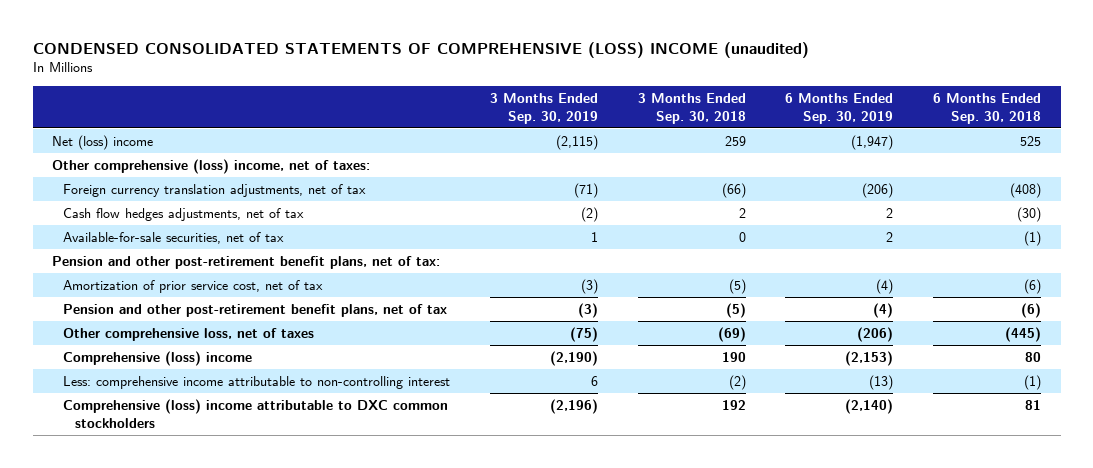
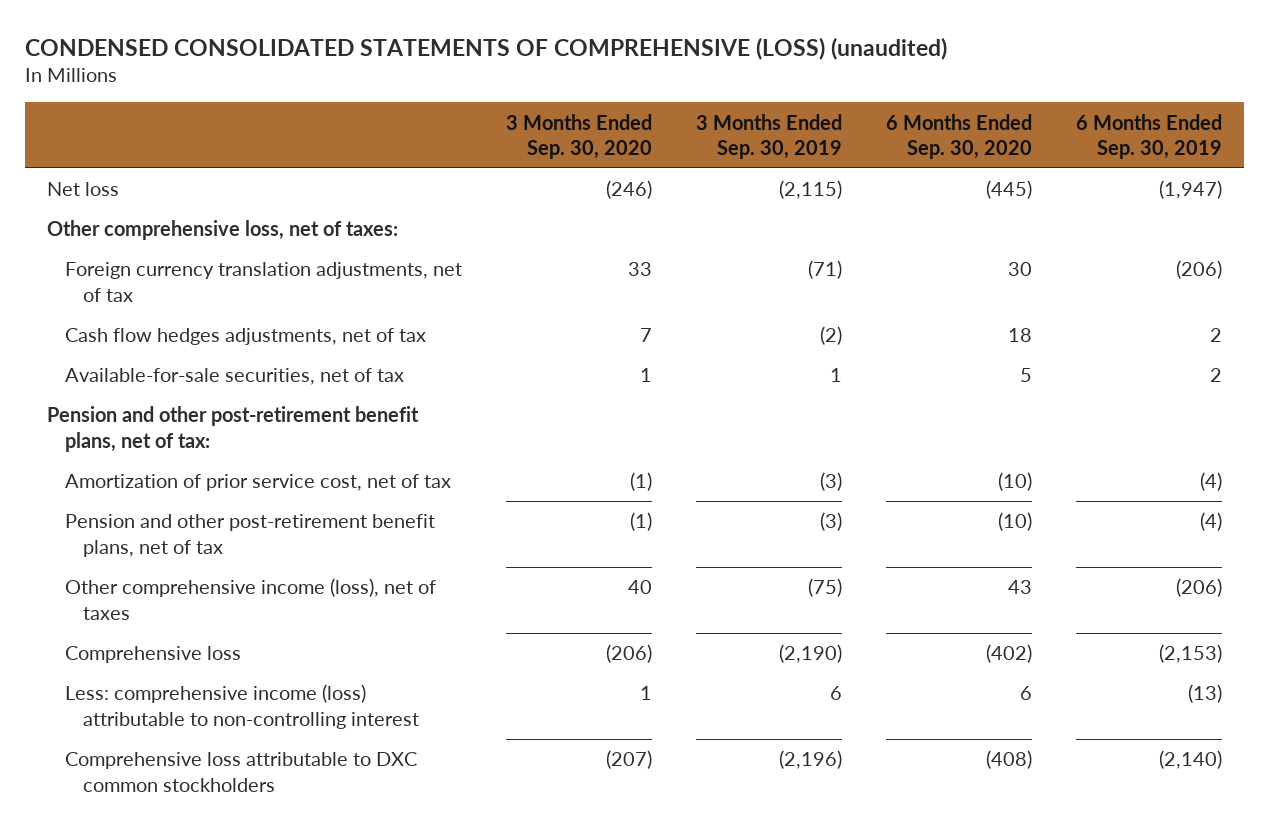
- CONDENSED CONSOLIDATED STATEMENTS OF COMPREHENSIVE (LOSS) INCOME (unaudited)
+ CONDENSED CONSOLIDATED STATEMENTS OF COMPREHENSIVE (LOSS) (unaudited)
- | 3 Months Ended Sep. 30, 2019 | 3 Months Ended Sep. 30, 2018 | 6 Months Ended Sep. 30, 2019 | 6 Months Ended Sep. 30, 2018
+ | 3 Months Ended Sep. 30, 2020 | 3 Months Ended Sep. 30, 2019 | 6 Months Ended Sep. 30, 2020 | 6 Months Ended Sep. 30, 2019
- Net (loss) income | (2,115) | 259 | (1,947) | 525
- Other comprehensive (loss) income, net of taxes:
+ Net loss | (246) | (2,115) | (445) | (1,947)
+ Other comprehensive loss, net of taxes:
- Other comprehensive loss, net of taxes | (75) | (69) | (206) | (445)
- Comprehensive (loss) income | (2,190) | 190 | (2,153) | 80
- Less: comprehensive income attributable to non-controlling interest | 6 | (2) | (13) | (1)
- Comprehensive (loss) income attributable to DXC common stockholders | (2,196) | 192 | (2,140) | 81
+ Other comprehensive income (loss), net of taxes | 40 | (75) | 43 | (206)
+ Comprehensive loss | (206) | (2,190) | (402) | (2,153)
+ Less: comprehensive income (loss) attributable to non-controlling interest | 1 | 6 | 6 | (13)
+ Comprehensive loss attributable to DXC common stockholders | (207) | (2,196) | (408) | (2,140)

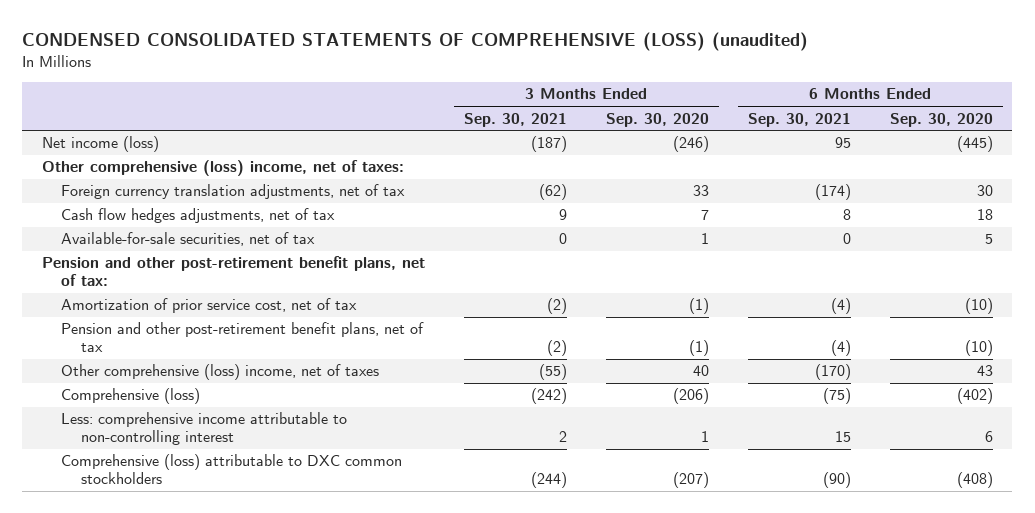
- | 3 Months Ended Sep. 30, 2020 | 3 Months Ended Sep. 30, 2019 | 6 Months Ended Sep. 30, 2020 | 6 Months Ended Sep. 30, 2019
+ | 3 Months Ended Sep. 30, 2021 | 3 Months Ended Sep. 30, 2020 | 6 Months Ended Sep. 30, 2021 | 6 Months Ended Sep. 30, 2020
- Net loss | (246) | (2,115) | (445) | (1,947)
- Other comprehensive loss, net of taxes:
+ Net income (loss) | (187) | (246) | 95 | (445)
+ Other comprehensive (loss) income, net of taxes:
- Other comprehensive income (loss), net of taxes | 40 | (75) | 43 | (206)
- Comprehensive loss | (206) | (2,190) | (402) | (2,153)
- Less: comprehensive income (loss) attributable to non-controlling interest | 1 | 6 | 6 | (13)
- Comprehensive loss attributable to DXC common stockholders | (207) | (2,196) | (408) | (2,140)
+ Other comprehensive (loss) income, net of taxes | (55) | 40 | (170) | 43
+ Comprehensive (loss) | (242) | (206) | (75) | (402)
+ Less: comprehensive income attributable to non-controlling interest | 2 | 1 | 15 | 6
+ Comprehensive (loss) attributable to DXC common stockholders | (244) | (207) | (90) | (408)

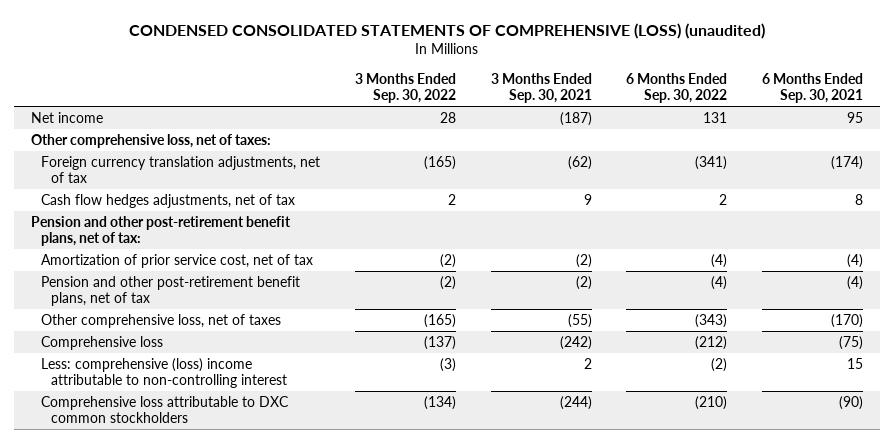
- | 3 Months Ended Sep. 30, 2021 | 3 Months Ended Sep. 30, 2020 | 6 Months Ended Sep. 30, 2021 | 6 Months Ended Sep. 30, 2020
+ | 3 Months Ended Sep. 30, 2022 | 3 Months Ended Sep. 30, 2021 | 6 Months Ended Sep. 30, 2022 | 6 Months Ended Sep. 30, 2021
- Net income (loss) | (187) | (246) | 95 | (445)
- Other comprehensive (loss) income, net of taxes:
+ Net income | 28 | (187) | 131 | 95
+ Other comprehensive loss, net of taxes:
- Available-for-sale securities, net of tax | 0 | 1 | 0 | 5
- Other comprehensive (loss) income, net of taxes | (55) | 40 | (170) | 43
- Comprehensive (loss) | (242) | (206) | (75) | (402)
- Less: comprehensive income attributable to non-controlling interest | 2 | 1 | 15 | 6
- Comprehensive (loss) attributable to DXC common stockholders | (244) | (207) | (90) | (408)
+ Other comprehensive loss, net of taxes | (165) | (55) | (343) | (170)
+ Comprehensive loss | (137) | (242) | (212) | (75)
+ Less: comprehensive (loss) income attributable to non-controlling interest | (3) | 2 | (2) | 15
+ Comprehensive loss attributable to DXC common stockholders | (134) | (244) | (210) | (90)

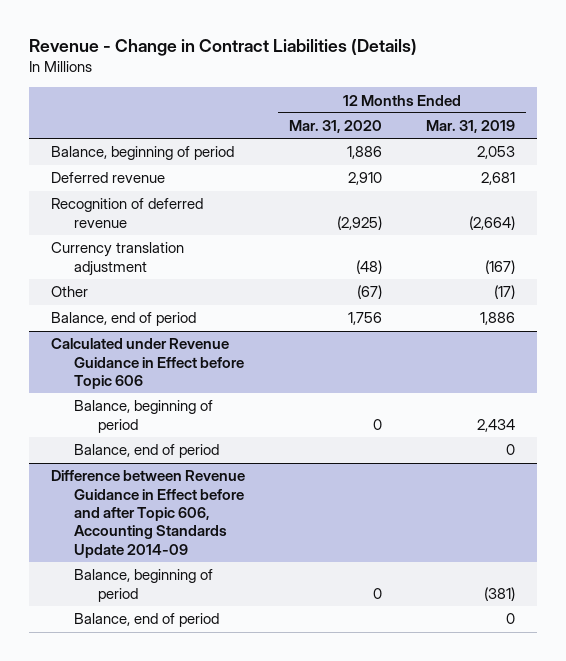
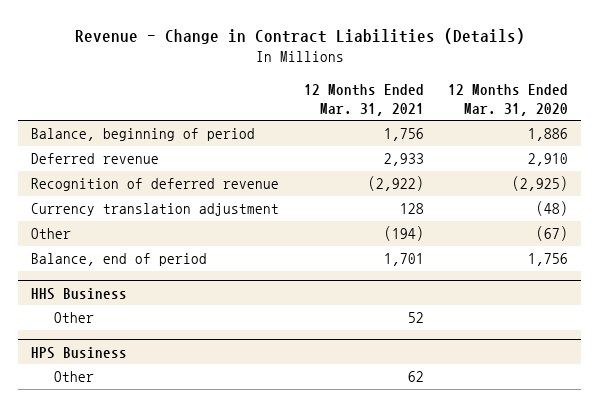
- | 12 Months Ended Mar. 31, 2020 | 12 Months Ended Mar. 31, 2019
+ | 12 Months Ended Mar. 31, 2021 | 12 Months Ended Mar. 31, 2020
- Calculated under Revenue Guidance in Effect before Topic 606
- Balance, beginning of period | 0 | 2,434
- Balance, end of period | | 0
- Difference between Revenue Guidance in Effect before and after Topic 606, Accounting Standards Update 2014-09
- Balance, beginning of period | 0 | (381)
- Balance, end of period | | 0
+ HHS Business
+ Other | 52 |
+ HPS Business
+ Other | 62 |

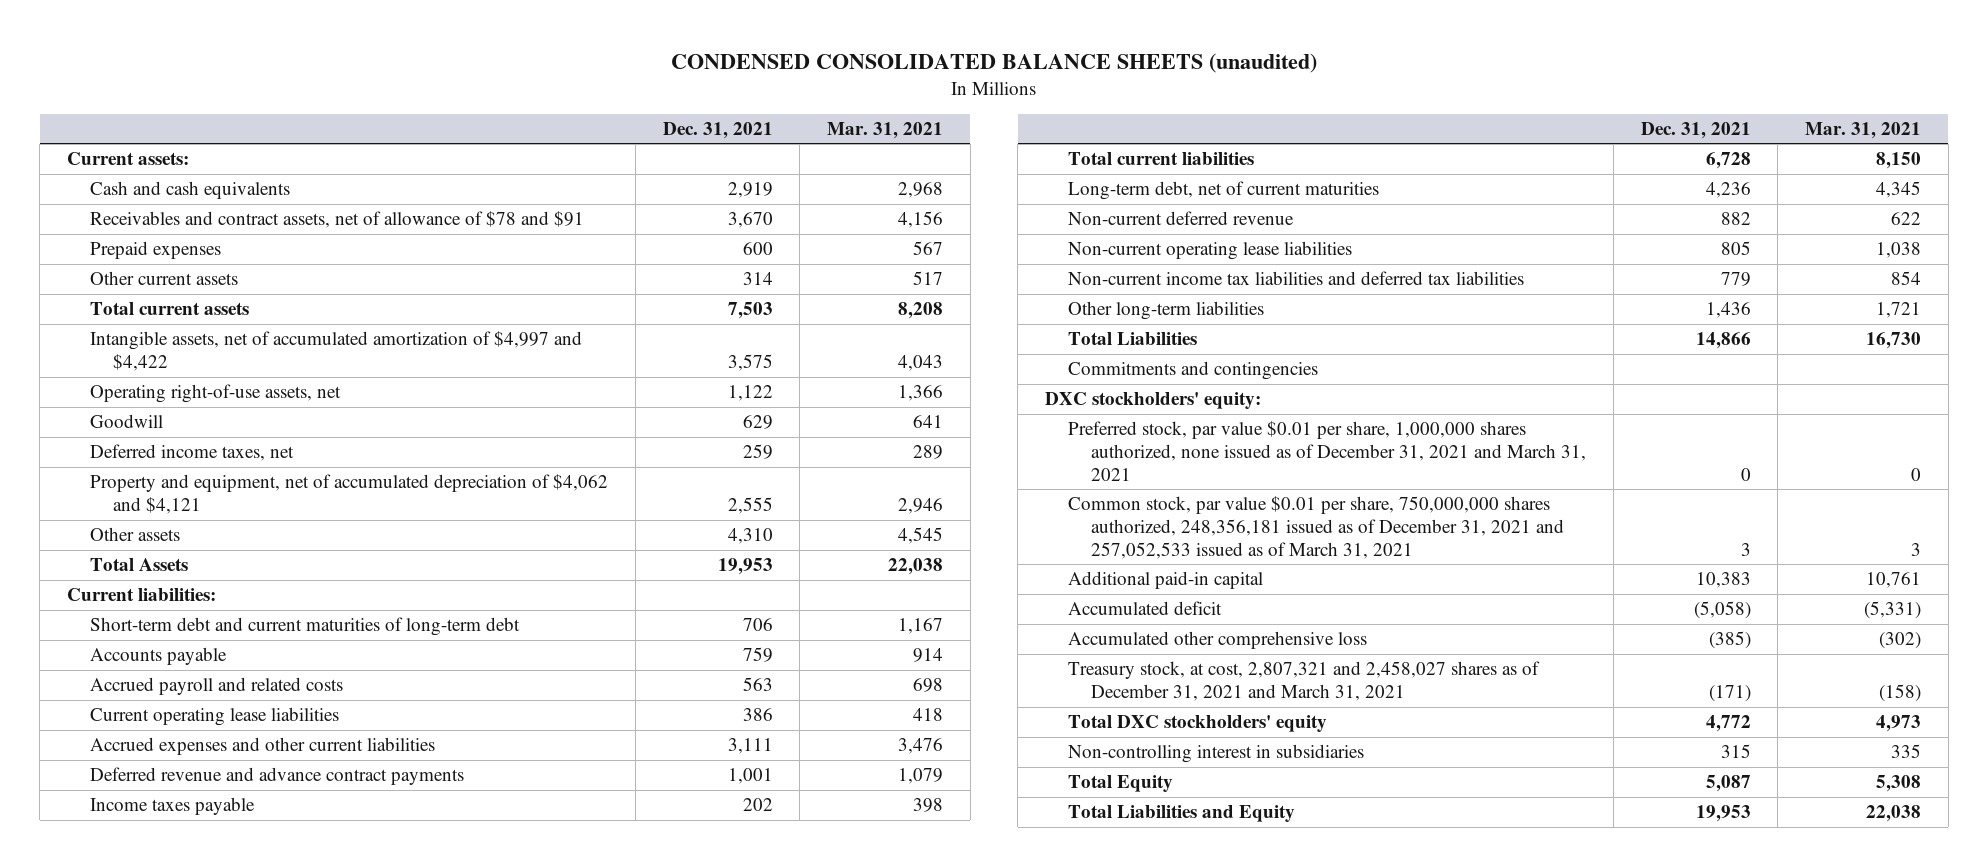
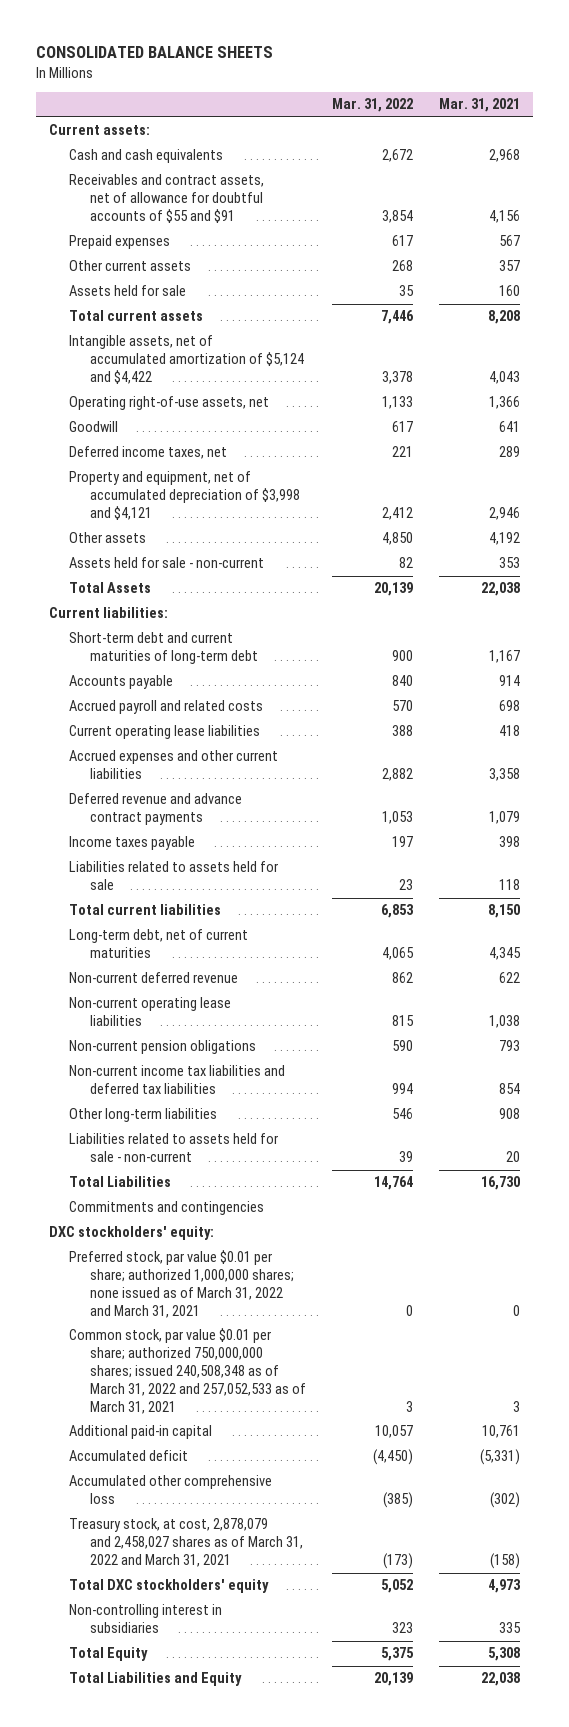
- CONDENSED CONSOLIDATED BALANCE SHEETS (unaudited)
+ CONSOLIDATED BALANCE SHEETS
- | Dec. 31, 2021 | Mar. 31, 2021
+ | Mar. 31, 2022 | Mar. 31, 2021
- Receivables and contract assets, net of allowance of $78 and $91 | 3,670 | 4,156
+ Receivables and contract assets, net of allowance for doubtful accounts of $55 and $91 | 3,854 | 4,156
- Other current assets | 314 | 517
+ Other current assets | 268 | 357
+ Assets held for sale | 35 | 160
- Intangible assets, net of accumulated amortization of $4,997 and $4,422 | 3,575 | 4,043
+ Intangible assets, net of accumulated amortization of $5,124 and $4,422 | 3,378 | 4,043
- Property and equipment, net of accumulated depreciation of $4,062 and $4,121 | 2,555 | 2,946
- Other assets | 4,310 | 4,545
+ Property and equipment, net of accumulated depreciation of $3,998 and $4,121 | 2,412 | 2,946
+ Other assets | 4,850 | 4,192
+ Assets held for sale - non-current | 82 | 353
- Accrued expenses and other current liabilities | 3,111 | 3,476
+ Accrued expenses and other current liabilities | 2,882 | 3,358
+ Liabilities related to assets held for sale | 23 | 118
+ Non-current pension obligations | 590 | 793
- Other long-term liabilities | 1,436 | 1,721
+ Other long-term liabilities | 546 | 908
+ Liabilities related to assets held for sale - non-current | 39 | 20
- Preferred stock, par value $0.01 per share, 1,000,000 shares authorized, none issued as of December 31, 2021 and March 31, 2021 | 0 | 0
- Common stock, par value $0.01 per share, 750,000,000 shares authorized, 248,356,181 issued as of December 31, 2021 and 257,052,533 issued as of March 31, 2021 | 3 | 3
+ Preferred stock, par value $0.01 per share; authorized 1,000,000 shares; none issued as of March 31, 2022 and March 31, 2021 | 0 | 0
+ Common stock, par value $0.01 per share; authorized 750,000,000 shares; issued 240,508,348 as of March 31, 2022 and 257,052,533 as of March 31, 2021 | 3 | 3
- Treasury stock, at cost, 2,807,321 and 2,458,027 shares as of December 31, 2021 and March 31, 2021 | (171) | (158)
+ Treasury stock, at cost, 2,878,079 and 2,458,027 shares as of March 31, 2022 and March 31, 2021 | (173) | (158)

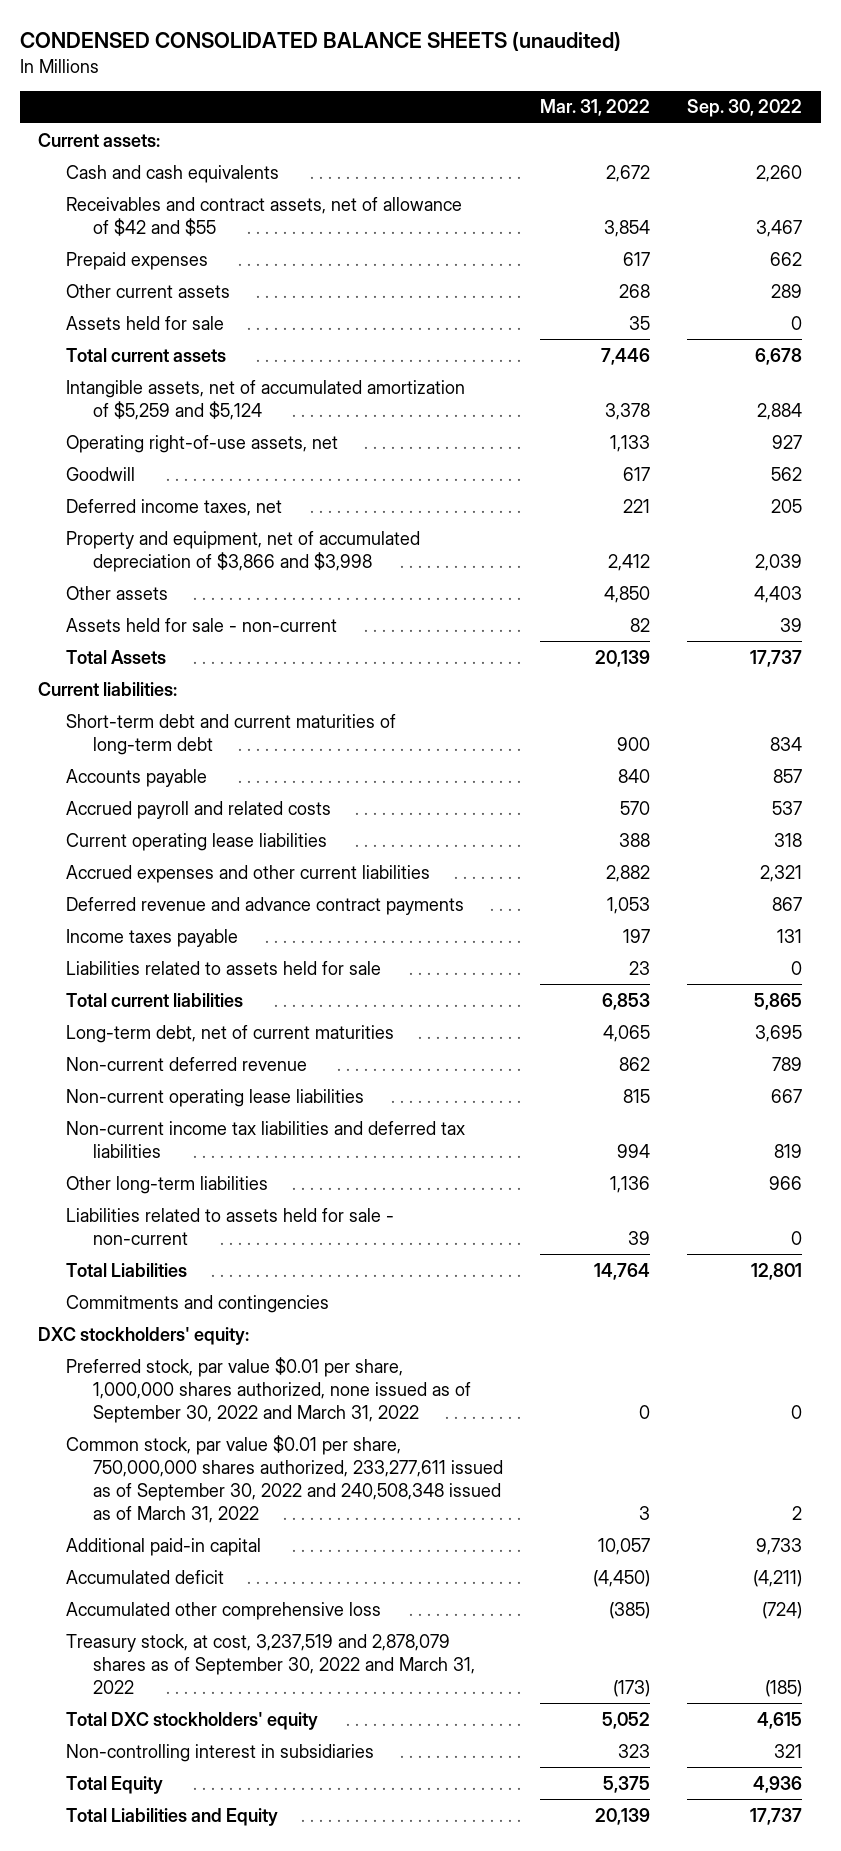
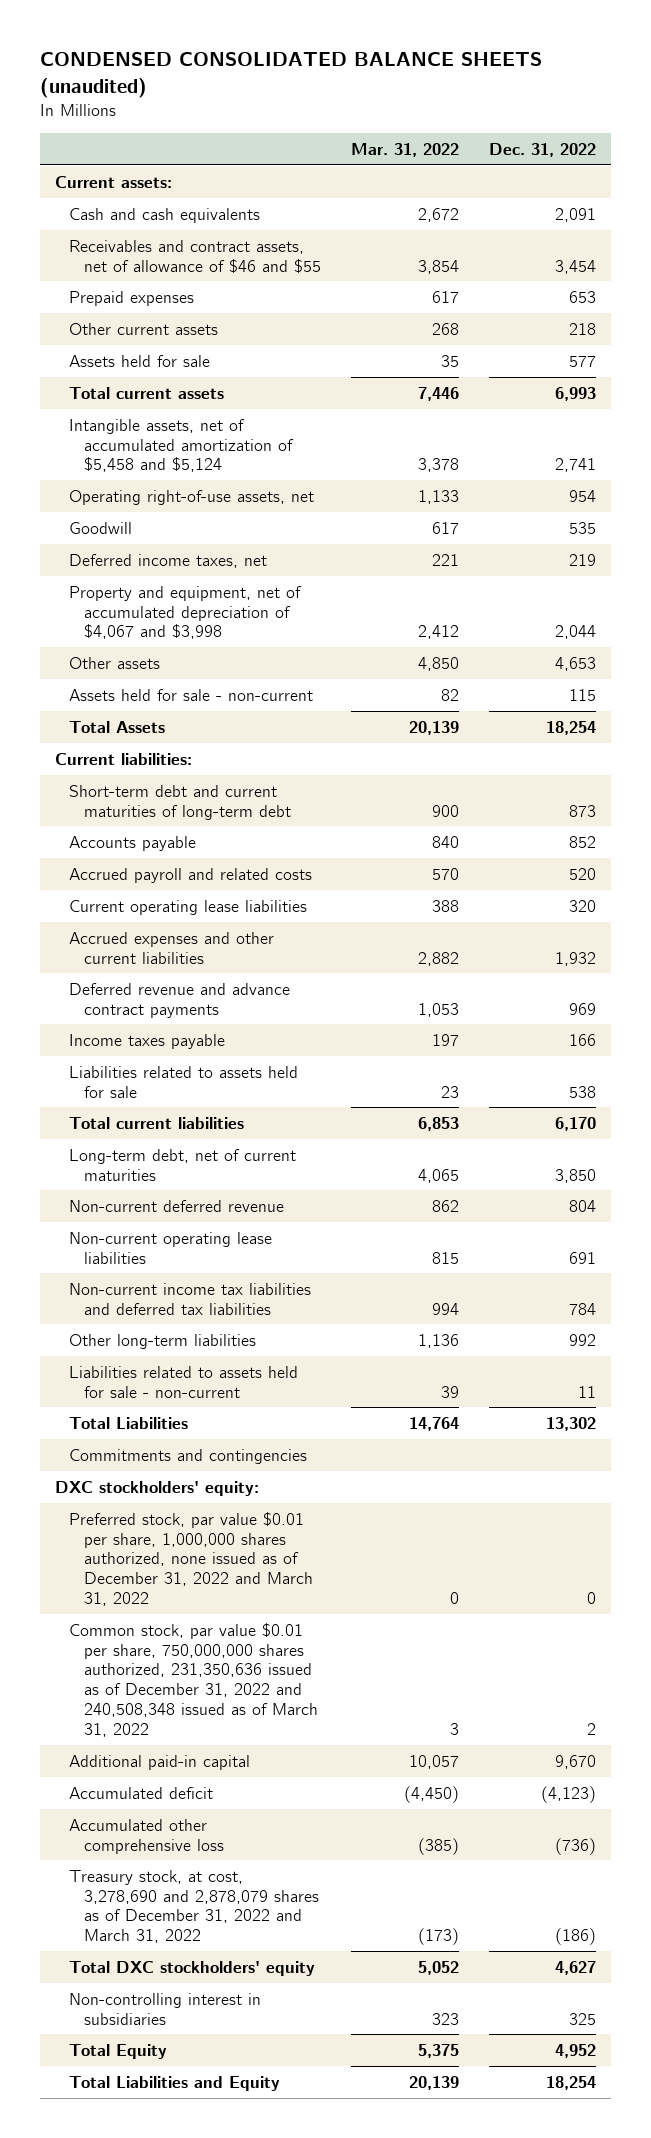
- | Mar. 31, 2022 | Sep. 30, 2022
+ | Mar. 31, 2022 | Dec. 31, 2022
- Receivables and contract assets, net of allowance of $42 and $55 | 3,854 | 3,467
+ Receivables and contract assets, net of allowance of $46 and $55 | 3,854 | 3,454
- Intangible assets, net of accumulated amortization of $5,259 and $5,124 | 3,378 | 2,884
+ Intangible assets, net of accumulated amortization of $5,458 and $5,124 | 3,378 | 2,741
- Property and equipment, net of accumulated depreciation of $3,866 and $3,998 | 2,412 | 2,039
+ Property and equipment, net of accumulated depreciation of $4,067 and $3,998 | 2,412 | 2,044
- Preferred stock, par value $0.01 per share, 1,000,000 shares authorized, none issued as of September 30, 2022 and March 31, 2022 | 0 | 0
- Common stock, par value $0.01 per share, 750,000,000 shares authorized, 233,277,611 issued as of September 30, 2022 and 240,508,348 issued as of March 31, 2022 | 3 | 2
+ Preferred stock, par value $0.01 per share, 1,000,000 shares authorized, none issued as of December 31, 2022 and March 31, 2022 | 0 | 0
+ Common stock, par value $0.01 per share, 750,000,000 shares authorized, 231,350,636 issued as of December 31, 2022 and 240,508,348 issued as of March 31, 2022 | 3 | 2
- Treasury stock, at cost, 3,237,519 and 2,878,079 shares as of September 30, 2022 and March 31, 2022 | (173) | (185)
+ Treasury stock, at cost, 3,278,690 and 2,878,079 shares as of December 31, 2022 and March 31, 2022 | (173) | (186)

